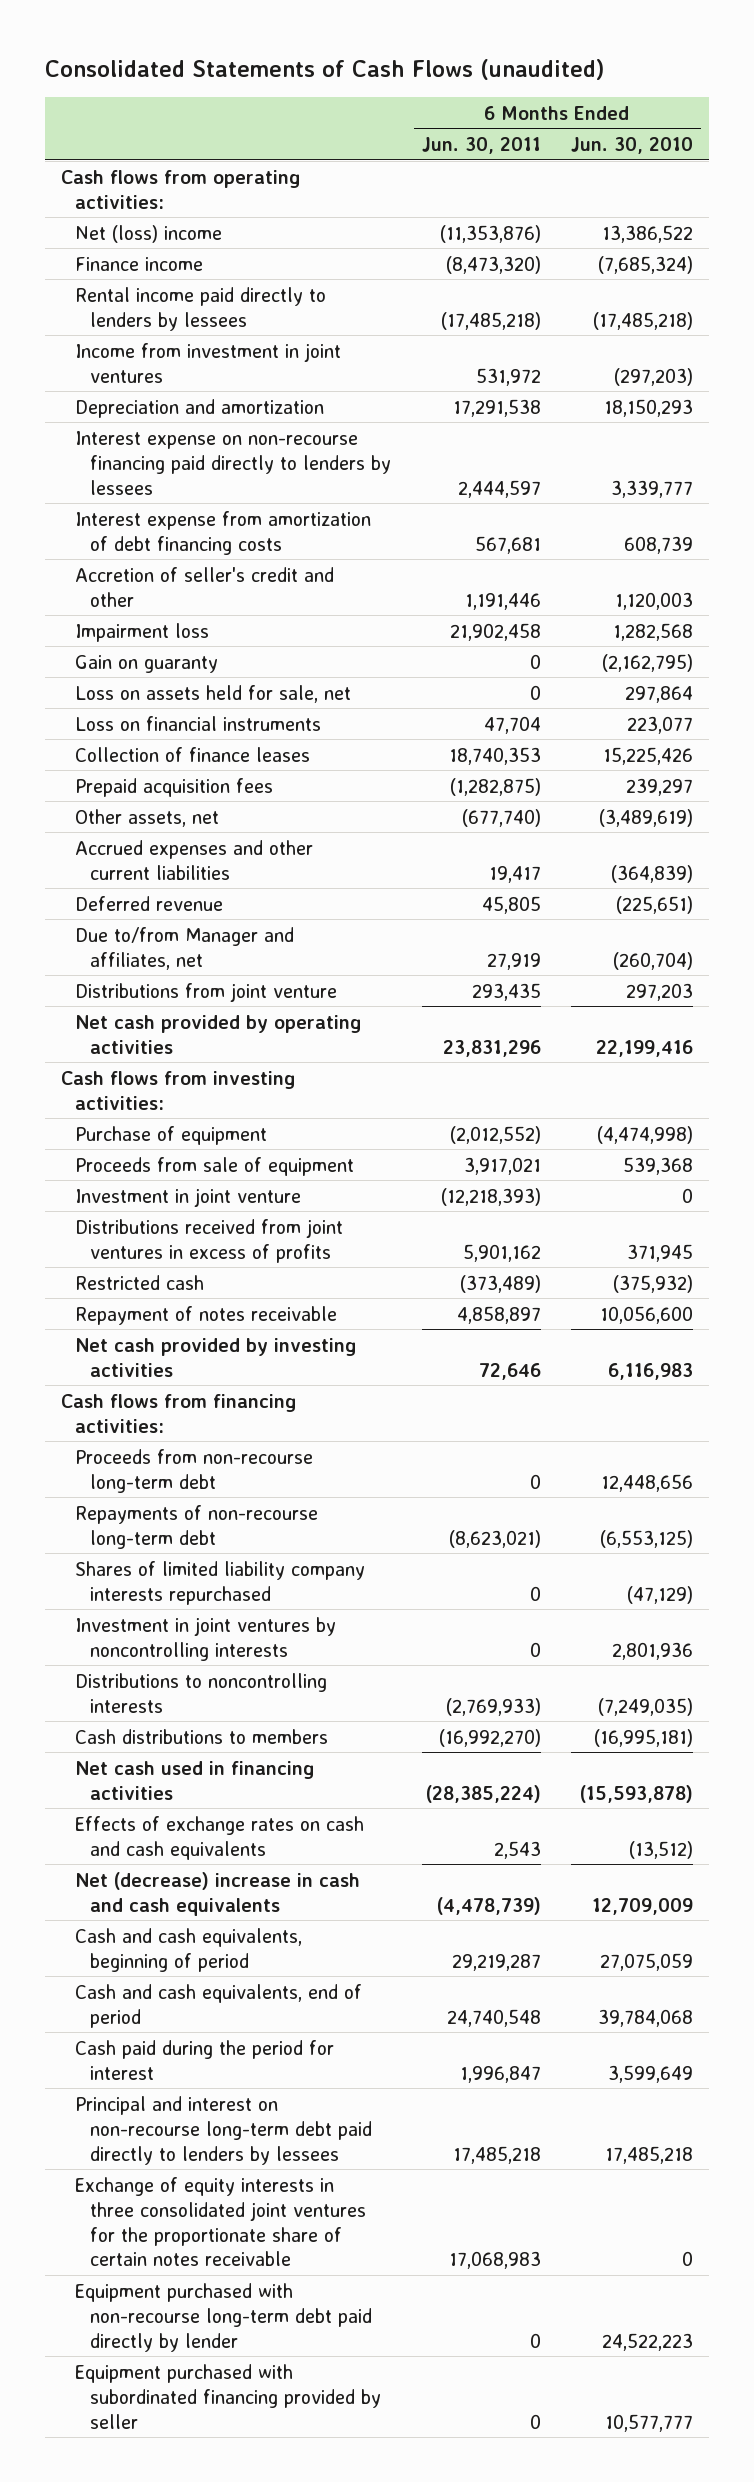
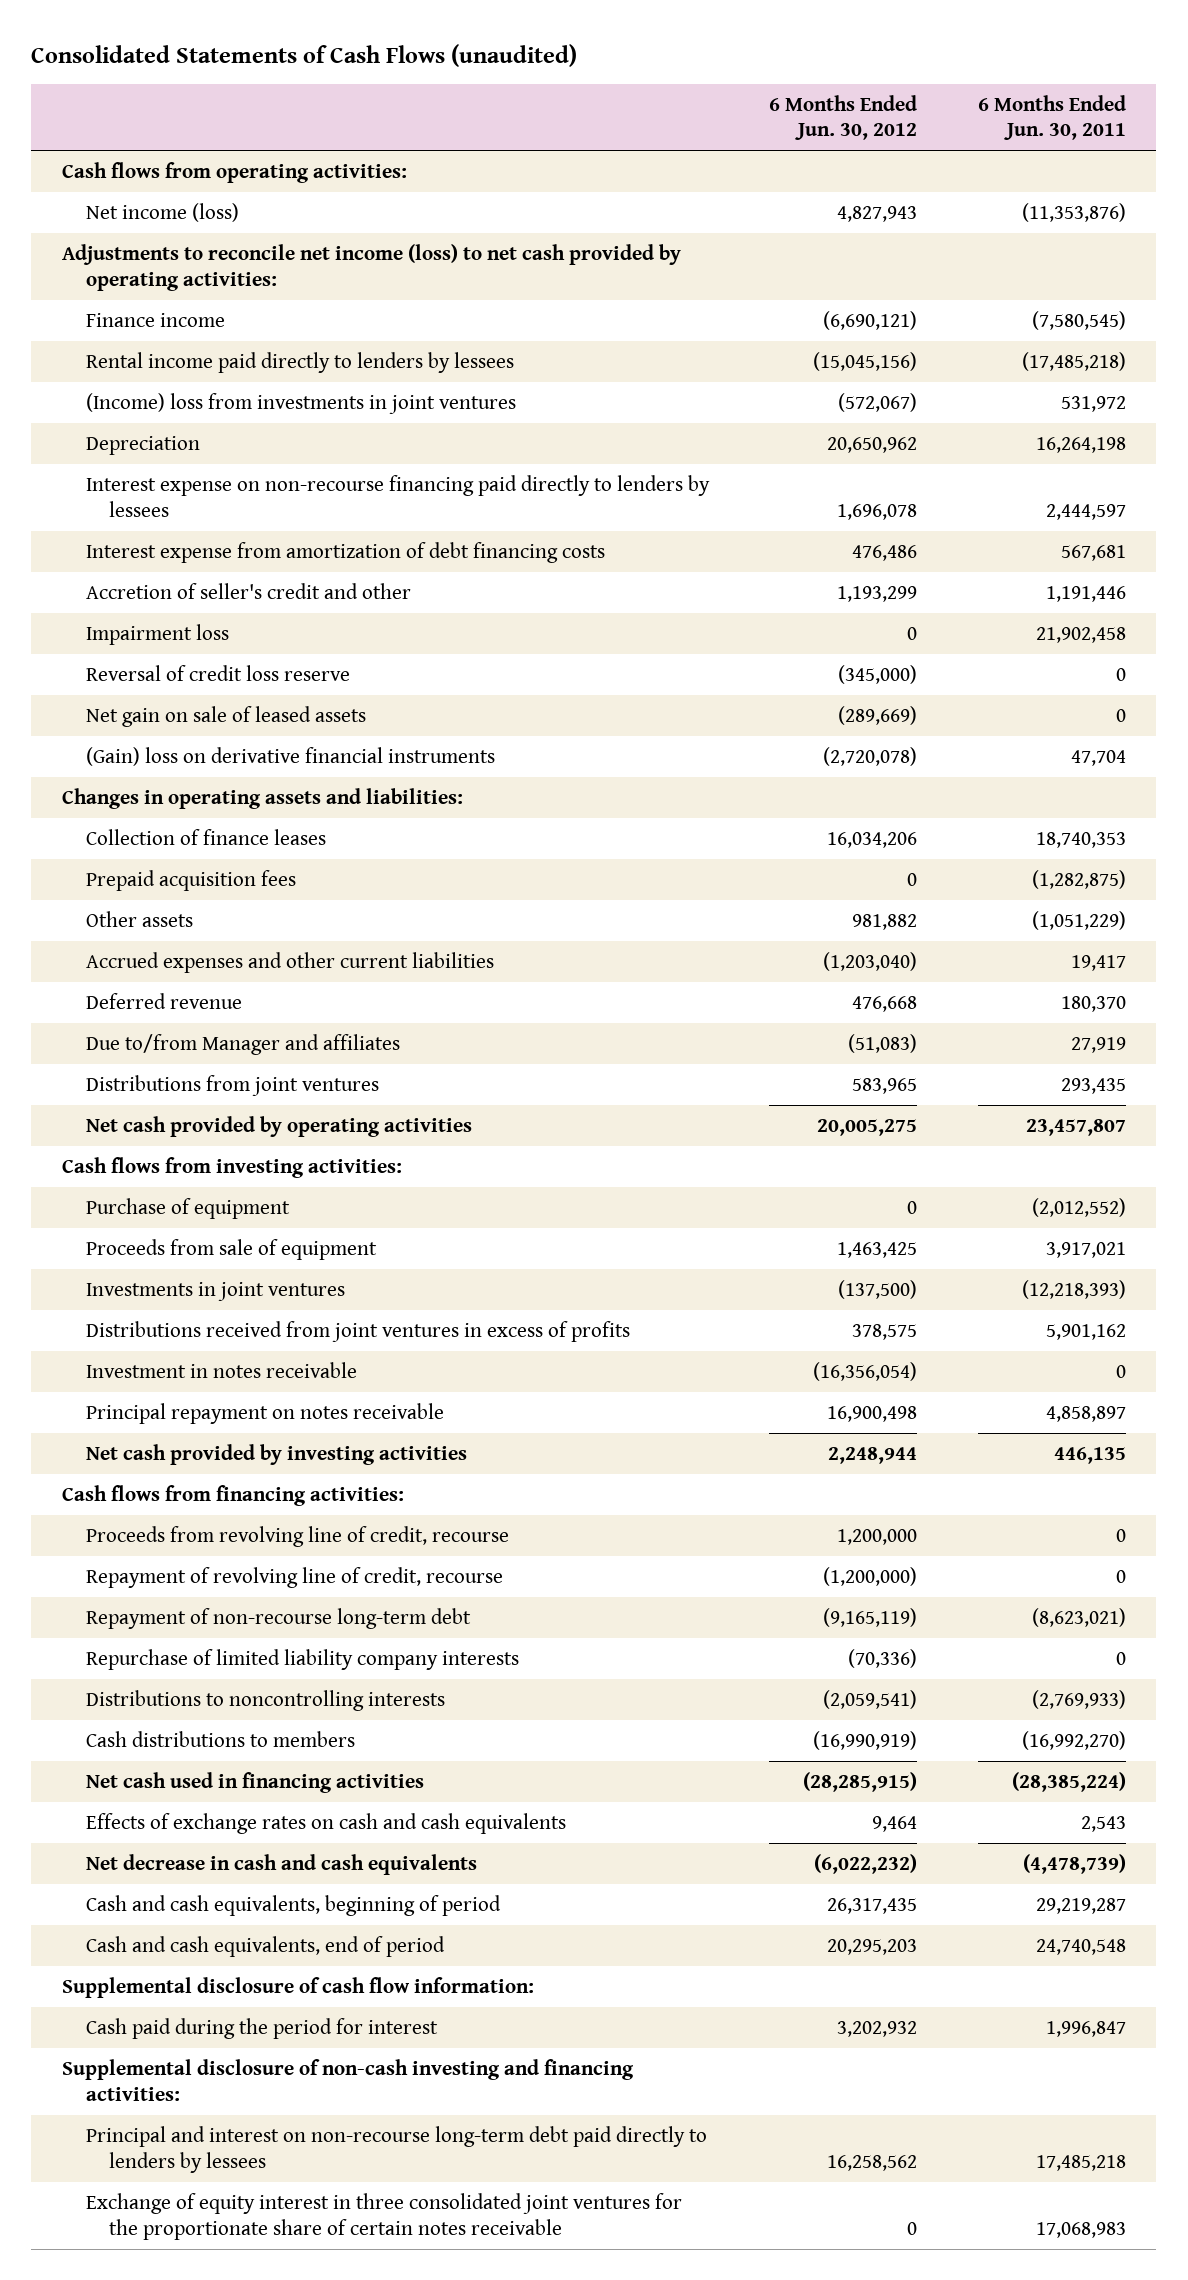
- | 6 Months Ended Jun. 30, 2011 | 6 Months Ended Jun. 30, 2010
+ | 6 Months Ended Jun. 30, 2012 | 6 Months Ended Jun. 30, 2011
- Net (loss) income | (11,353,876) | 13,386,522
- Finance income | (8,473,320) | (7,685,324)
+ Net income (loss) | 4,827,943 | (11,353,876)
+ Adjustments to reconcile net income (loss) to net cash provided by operating activities:
+ Finance income | (6,690,121) | (7,580,545)
- Income from investment in joint ventures | 531,972 | (297,203)
- Depreciation and amortization | 17,291,538 | 18,150,293
+ (Income) loss from investments in joint ventures | (572,067) | 531,972
+ Depreciation | 20,650,962 | 16,264,198
- Gain on guaranty | 0 | (2,162,795)
- Loss on assets held for sale, net | 0 | 297,864
- Loss on financial instruments | 47,704 | 223,077
+ Reversal of credit loss reserve | (345,000) | 0
+ Net gain on sale of leased assets | (289,669) | 0
+ (Gain) loss on derivative financial instruments | (2,720,078) | 47,704
+ Changes in operating assets and liabilities:
- Other assets, net | (677,740) | (3,489,619)
+ Other assets | 981,882 | (1,051,229)
- Deferred revenue | 45,805 | (225,651)
- Due to/from Manager and affiliates, net | 27,919 | (260,704)
- Distributions from joint venture | 293,435 | 297,203
- Net cash provided by operating activities | 23,831,296 | 22,199,416
+ Deferred revenue | 476,668 | 180,370
+ Due to/from Manager and affiliates | (51,083) | 27,919
+ Distributions from joint ventures | 583,965 | 293,435
+ Net cash provided by operating activities | 20,005,275 | 23,457,807
- Investment in joint venture | (12,218,393) | 0
+ Investments in joint ventures | (137,500) | (12,218,393)
- Restricted cash | (373,489) | (375,932)
- Repayment of notes receivable | 4,858,897 | 10,056,600
- Net cash provided by investing activities | 72,646 | 6,116,983
+ Investment in notes receivable | (16,356,054) | 0
+ Principal repayment on notes receivable | 16,900,498 | 4,858,897
+ Net cash provided by investing activities | 2,248,944 | 446,135
- Proceeds from non-recourse long-term debt | 0 | 12,448,656
- Repayments of non-recourse long-term debt | (8,623,021) | (6,553,125)
- Shares of limited liability company interests repurchased | 0 | (47,129)
- Investment in joint ventures by noncontrolling interests | 0 | 2,801,936
+ Proceeds from revolving line of credit, recourse | 1,200,000 | 0
+ Repayment of revolving line of credit, recourse | (1,200,000) | 0
+ Repayment of non-recourse long-term debt | (9,165,119) | (8,623,021)
+ Repurchase of limited liability company interests | (70,336) | 0
- Net (decrease) increase in cash and cash equivalents | (4,478,739) | 12,709,009
+ Net decrease in cash and cash equivalents | (6,022,232) | (4,478,739)
+ Supplemental disclosure of cash flow information:
+ Supplemental disclosure of non-cash investing and financing activities:
- Exchange of equity interests in three consolidated joint ventures for the proportionate share of certain notes receivable | 17,068,983 | 0
- Equipment purchased with non-recourse long-term debt paid directly by lender | 0 | 24,522,223
- Equipment purchased with subordinated financing provided by seller | 0 | 10,577,777
+ Exchange of equity interest in three consolidated joint ventures for the proportionate share of certain notes receivable | 0 | 17,068,983

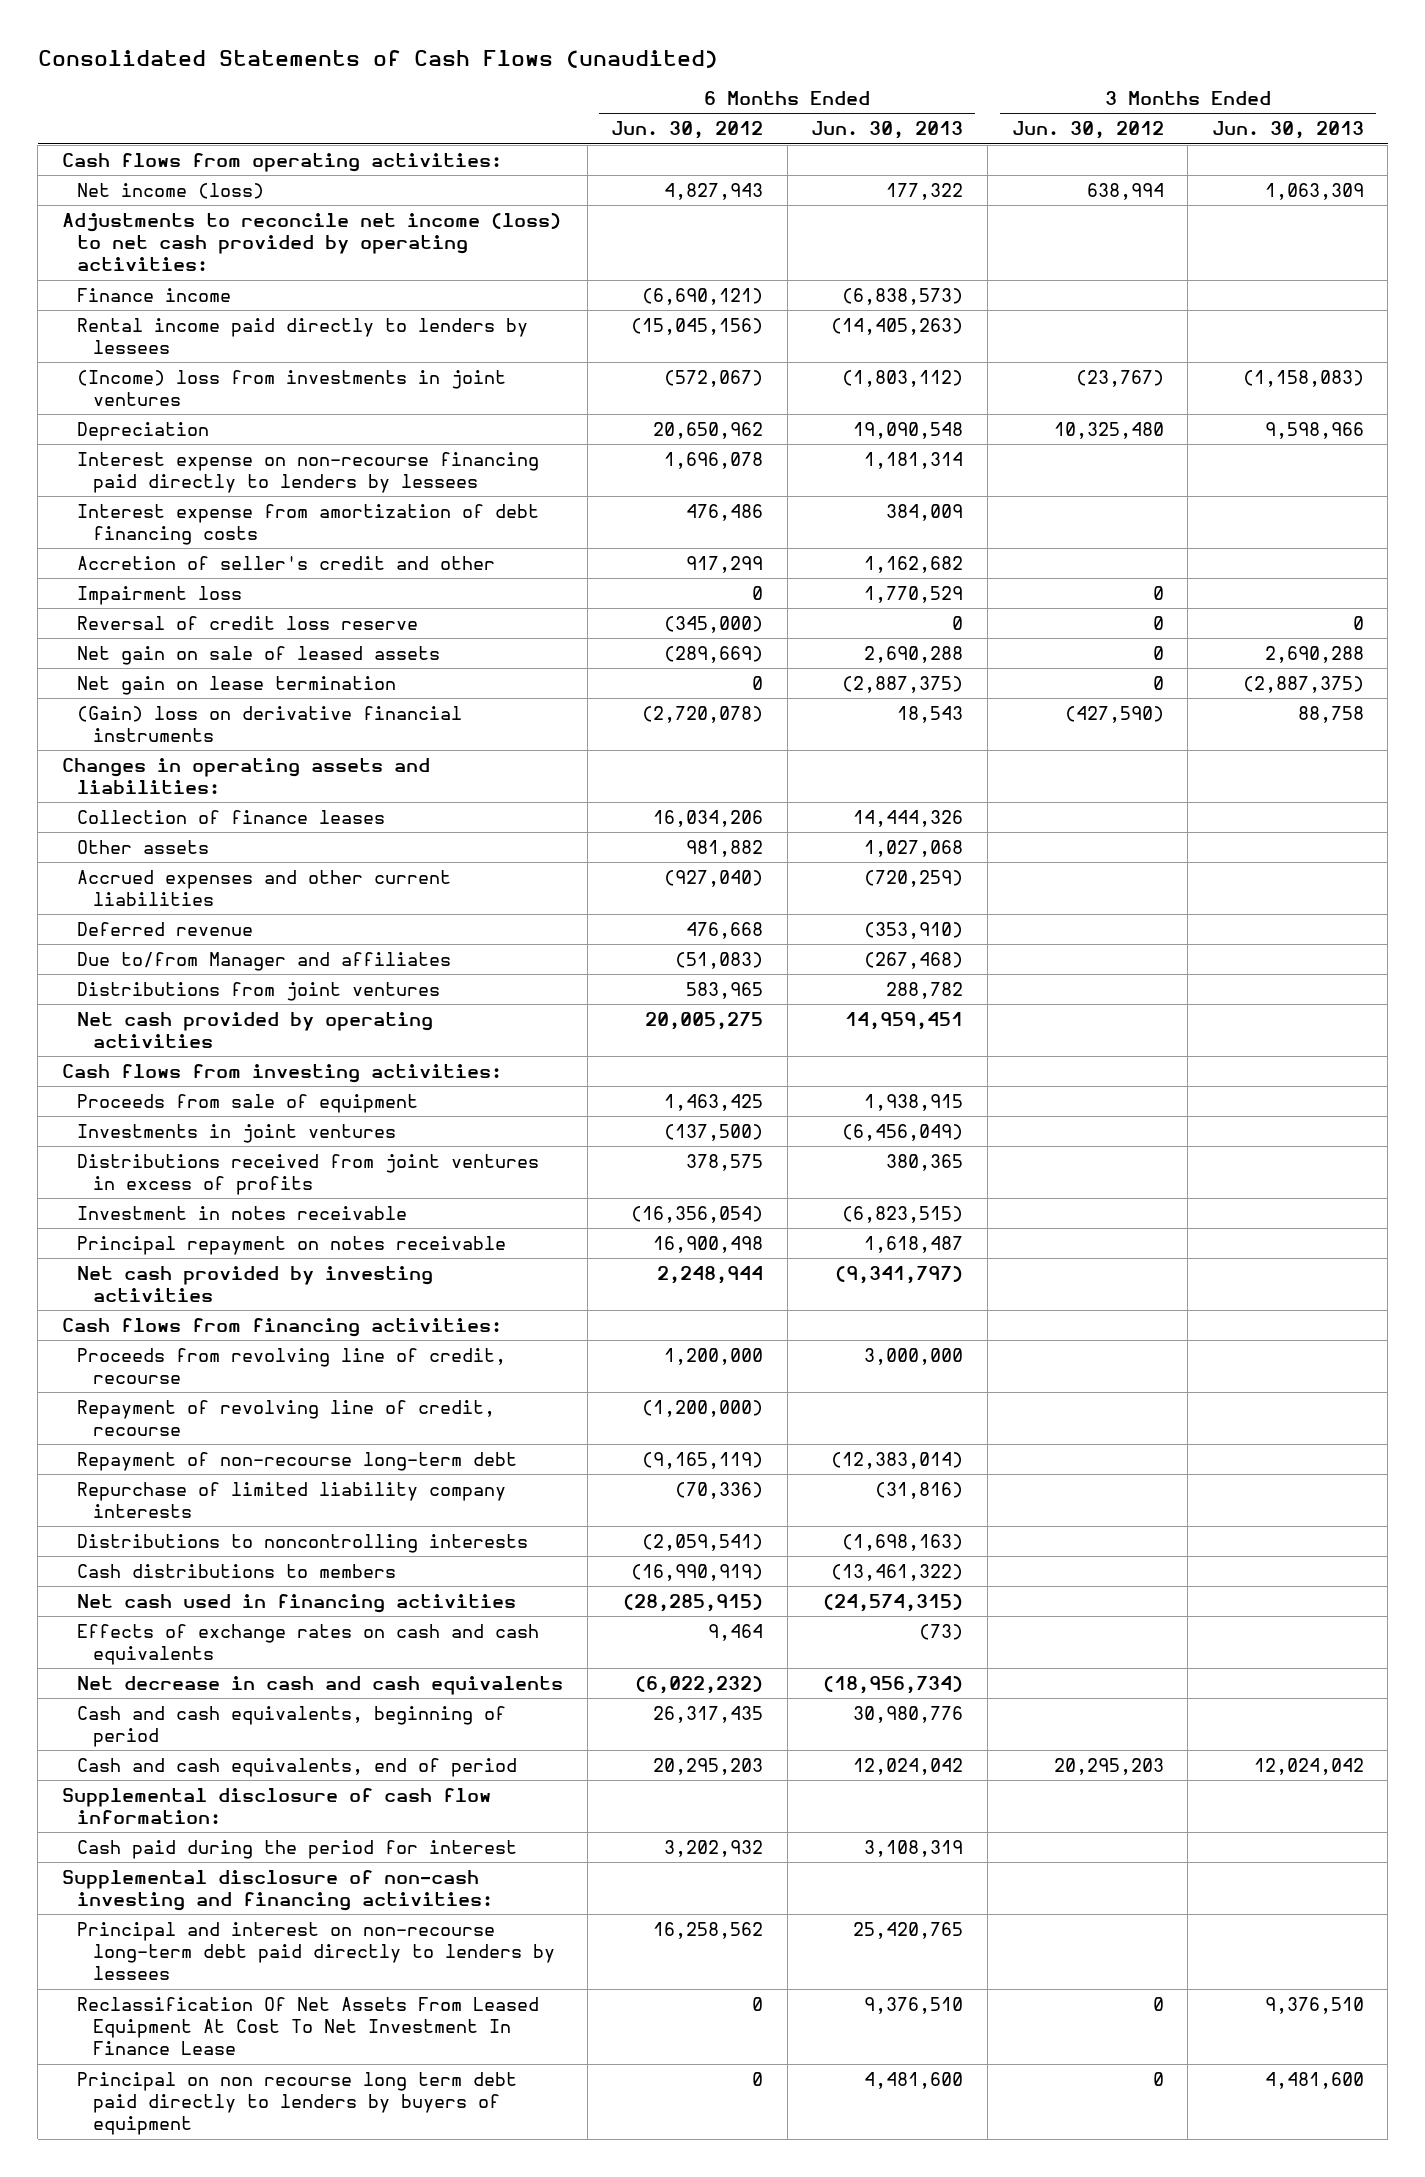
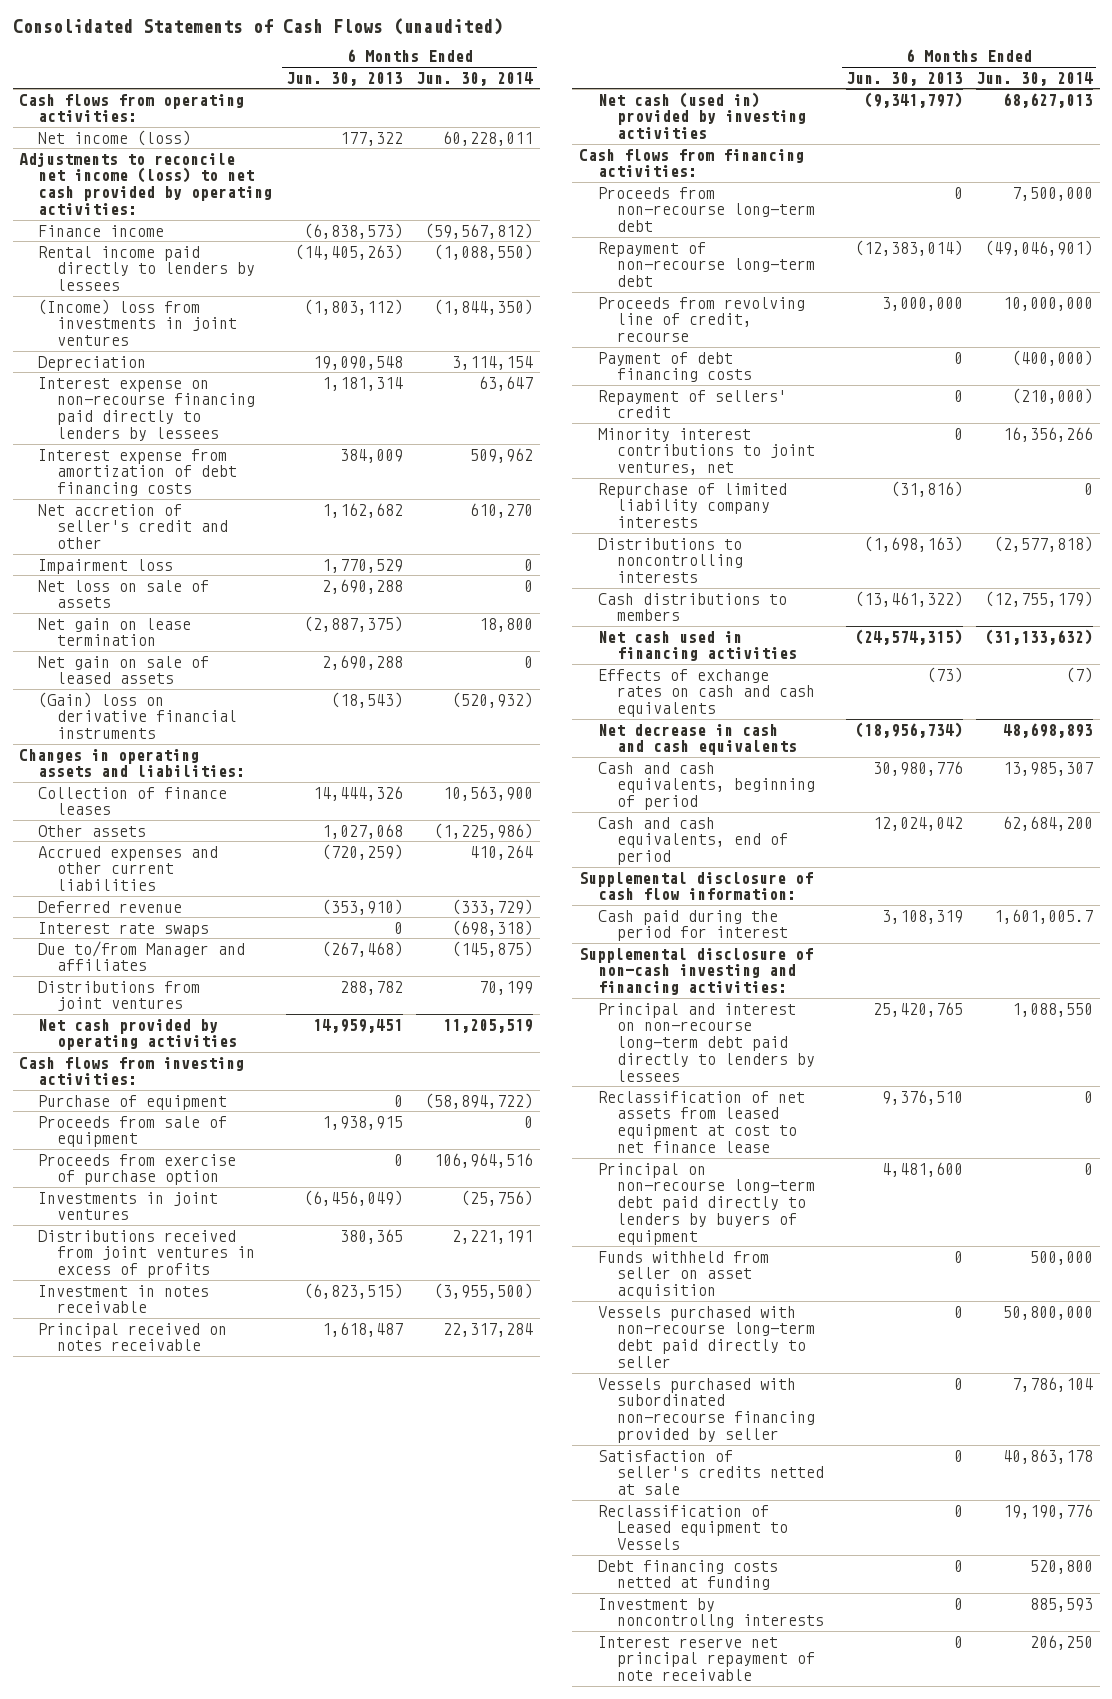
- | 6 Months Ended Jun. 30, 2012 | 6 Months Ended Jun. 30, 2013 | 3 Months Ended Jun. 30, 2012 | 3 Months Ended Jun. 30, 2013
+ | 6 Months Ended Jun. 30, 2013 | 6 Months Ended Jun. 30, 2014
- Accretion of seller's credit and other | 917,299 | 1,162,682 | |
+ Net accretion of seller's credit and other | 1,162,682 | 610,270
- Reversal of credit loss reserve | (345,000) | 0 | 0 | 0
+ Net loss on sale of assets | 2,690,288 | 0
- (Gain) loss on derivative financial instruments | (2,720,078) | 18,543 | (427,590) | 88,758
moved down: Net gain on sale of leased assets | 2,690,288 | 0
+ (Gain) loss on derivative financial instruments | (18,543) | (520,932)
+ Interest rate swaps | 0 | (698,318)
+ Purchase of equipment | 0 | (58,894,722)
+ Proceeds from exercise of purchase option | 0 | 106,964,516
- Principal repayment on notes receivable | 16,900,498 | 1,618,487 | |
- Net cash provided by investing activities | 2,248,944 | (9,341,797) | |
+ Principal received on notes receivable | 1,618,487 | 22,317,284
+ Net cash (used in) provided by investing activities | (9,341,797) | 68,627,013
- Repayment of revolving line of credit, recourse | (1,200,000) | | |
+ Proceeds from non-recourse long-term debt | 0 | 7,500,000
moved down: Proceeds from revolving line of credit, recourse | 3,000,000 | 10,000,000
+ Payment of debt financing costs | 0 | (400,000)
+ Repayment of sellers' credit | 0 | (210,000)
+ Minority interest contributions to joint ventures, net | 0 | 16,356,266
- Reclassification Of Net Assets From Leased Equipment At Cost To Net Investment In Finance Lease | 0 | 9,376,510 | 0 | 9,376,510
- Principal on non recourse long term debt paid directly to lenders by buyers of equipment | 0 | 4,481,600 | 0 | 4,481,600
+ Reclassification of net assets from leased equipment at cost to net finance lease | 9,376,510 | 0
+ Principal on non-recourse long-term debt paid directly to lenders by buyers of equipment | 4,481,600 | 0
+ Funds withheld from seller on asset acquisition | 0 | 500,000
+ Vessels purchased with non-recourse long-term debt paid directly to seller | 0 | 50,800,000
+ Vessels purchased with subordinated non-recourse financing provided by seller | 0 | 7,786,104
+ Satisfaction of seller's credits netted at sale | 0 | 40,863,178
+ Reclassification of Leased equipment to Vessels | 0 | 19,190,776
+ Debt financing costs netted at funding | 0 | 520,800
+ Investment by noncontrollng interests | 0 | 885,593
+ Interest reserve net principal repayment of note receivable | 0 | 206,250

